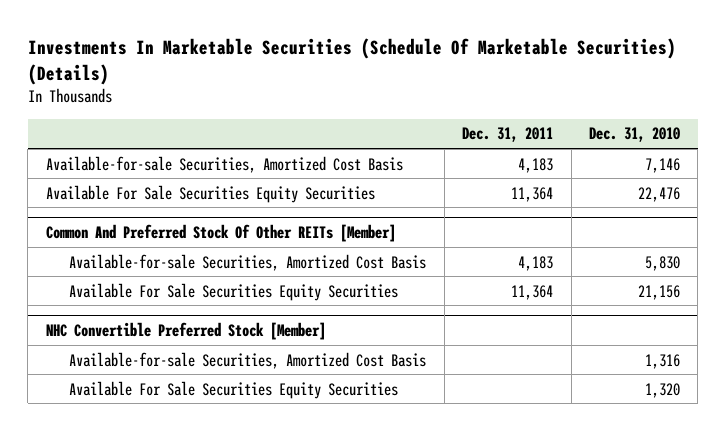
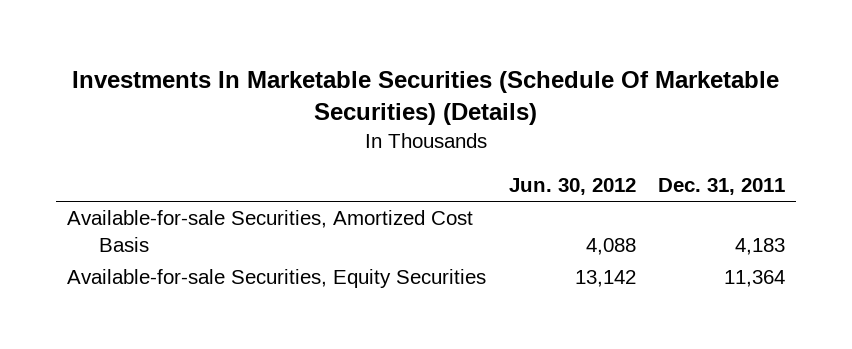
- | Dec. 31, 2011 | Dec. 31, 2010
+ | Jun. 30, 2012 | Dec. 31, 2011
- Available For Sale Securities Equity Securities | 11,364 | 22,476
- Common And Preferred Stock Of Other REITs [Member]
- Available-for-sale Securities, Amortized Cost Basis | 4,183 | 5,830
- Available For Sale Securities Equity Securities | 11,364 | 21,156
- NHC Convertible Preferred Stock [Member]
- Available-for-sale Securities, Amortized Cost Basis | | 1,316
- Available For Sale Securities Equity Securities | | 1,320
+ Available-for-sale Securities, Equity Securities | 13,142 | 11,364

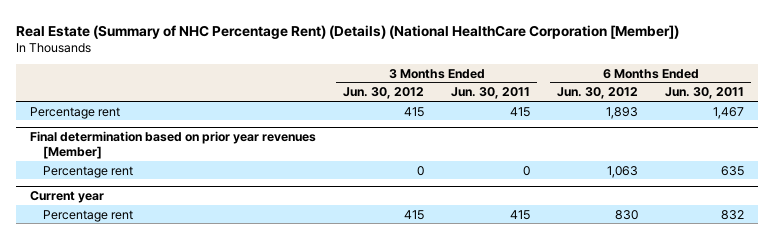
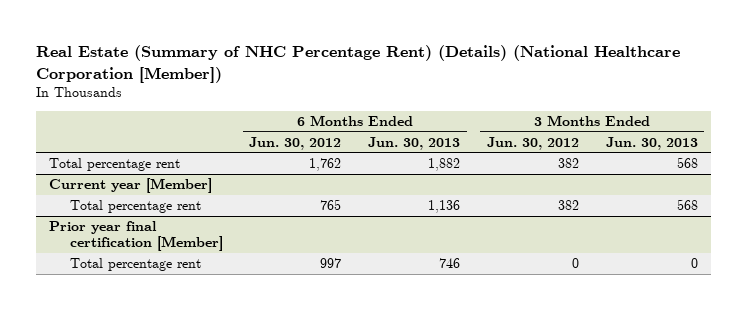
- Real Estate (Summary of NHC Percentage Rent) (Details) (National HealthCare Corporation [Member])
+ Real Estate (Summary of NHC Percentage Rent) (Details) (National Healthcare Corporation [Member])
- | 3 Months Ended Jun. 30, 2012 | 3 Months Ended Jun. 30, 2011 | 6 Months Ended Jun. 30, 2012 | 6 Months Ended Jun. 30, 2011
+ | 6 Months Ended Jun. 30, 2012 | 6 Months Ended Jun. 30, 2013 | 3 Months Ended Jun. 30, 2012 | 3 Months Ended Jun. 30, 2013
- Percentage rent | 415 | 415 | 1,893 | 1,467
- Final determination based on prior year revenues [Member]
- Percentage rent | 0 | 0 | 1,063 | 635
- Current year
- Percentage rent | 415 | 415 | 830 | 832
+ Total percentage rent | 1,762 | 1,882 | 382 | 568
+ Current year [Member]
+ Total percentage rent | 765 | 1,136 | 382 | 568
+ Prior year final certification [Member]
+ Total percentage rent | 997 | 746 | 0 | 0

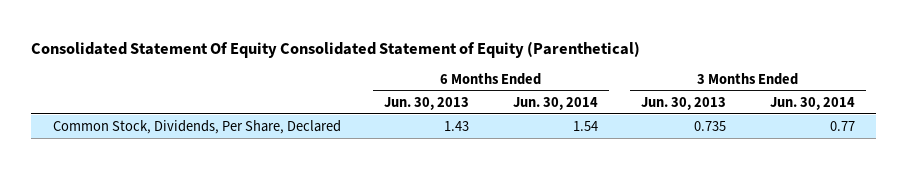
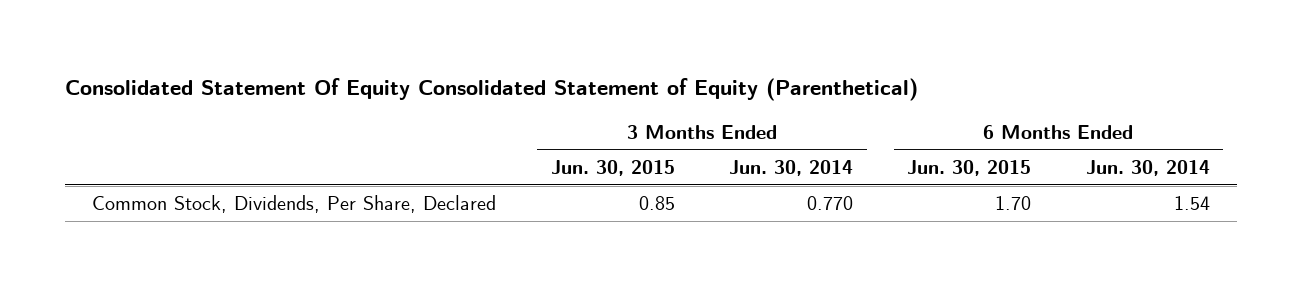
- | 6 Months Ended Jun. 30, 2013 | 6 Months Ended Jun. 30, 2014 | 3 Months Ended Jun. 30, 2013 | 3 Months Ended Jun. 30, 2014
+ | 3 Months Ended Jun. 30, 2015 | 3 Months Ended Jun. 30, 2014 | 6 Months Ended Jun. 30, 2015 | 6 Months Ended Jun. 30, 2014
- Common Stock, Dividends, Per Share, Declared | 1.43 | 1.54 | 0.735 | 0.77
+ Common Stock, Dividends, Per Share, Declared | 0.85 | 0.770 | 1.70 | 1.54

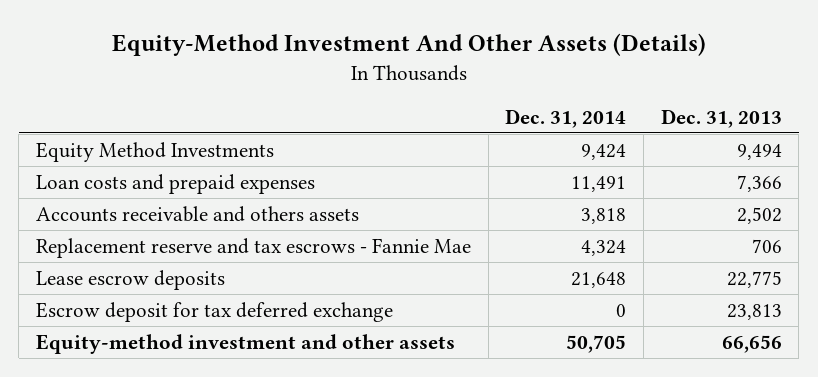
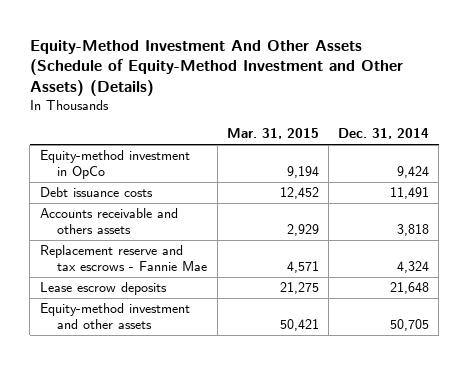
- Equity-Method Investment And Other Assets (Details)
+ Equity-Method Investment And Other Assets (Schedule of Equity-Method Investment and Other Assets) (Details)
- | Dec. 31, 2014 | Dec. 31, 2013
+ | Mar. 31, 2015 | Dec. 31, 2014
- Equity Method Investments | 9,424 | 9,494
- Loan costs and prepaid expenses | 11,491 | 7,366
+ Equity-method investment in OpCo | 9,194 | 9,424
+ Debt issuance costs | 12,452 | 11,491
- Escrow deposit for tax deferred exchange | 0 | 23,813

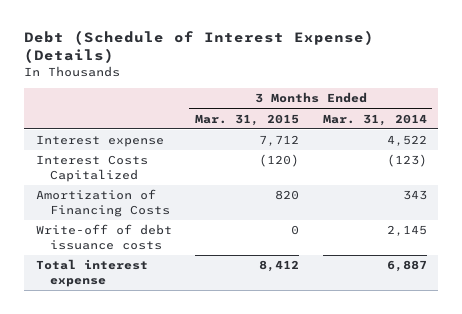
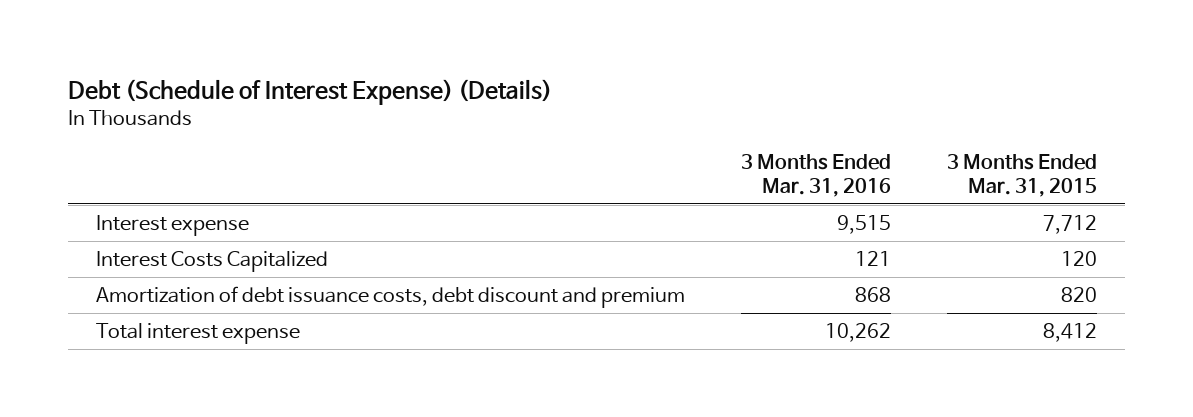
- | 3 Months Ended Mar. 31, 2015 | 3 Months Ended Mar. 31, 2014
+ | 3 Months Ended Mar. 31, 2016 | 3 Months Ended Mar. 31, 2015
- Interest Costs Capitalized | (120) | (123)
- Amortization of Financing Costs | 820 | 343
- Write-off of debt issuance costs | 0 | 2,145
+ Interest Costs Capitalized | 121 | 120
+ Amortization of debt issuance costs, debt discount and premium | 868 | 820

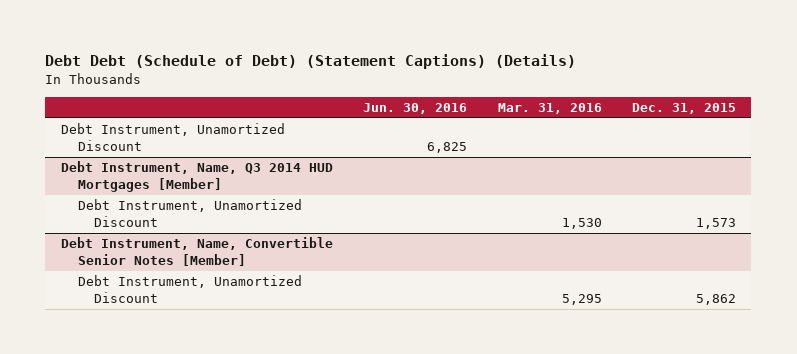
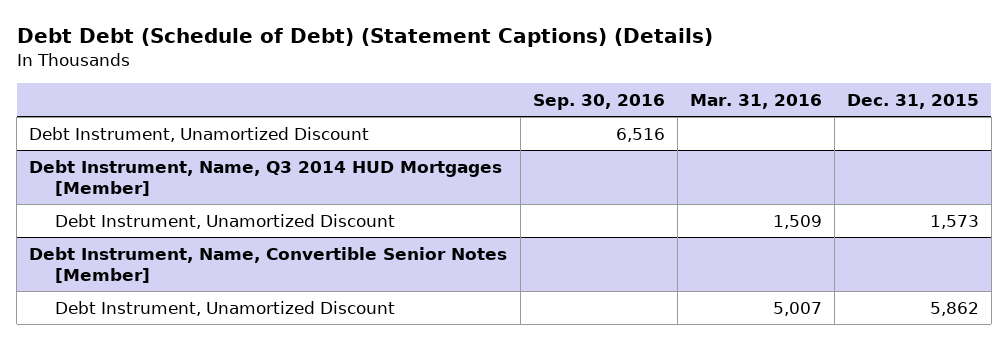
- | Jun. 30, 2016 | Mar. 31, 2016 | Dec. 31, 2015
+ | Sep. 30, 2016 | Mar. 31, 2016 | Dec. 31, 2015
@ Debt Instrument, Name, Q3 2014 HUD Mortgages [Member]
- Debt Instrument, Unamortized Discount | | 1,530 | 1,573
+ Debt Instrument, Unamortized Discount | | 1,509 | 1,573
@ Debt Instrument, Name, Convertible Senior Notes [Member]
- Debt Instrument, Unamortized Discount | | 5,295 | 5,862
+ Debt Instrument, Unamortized Discount | | 5,007 | 5,862

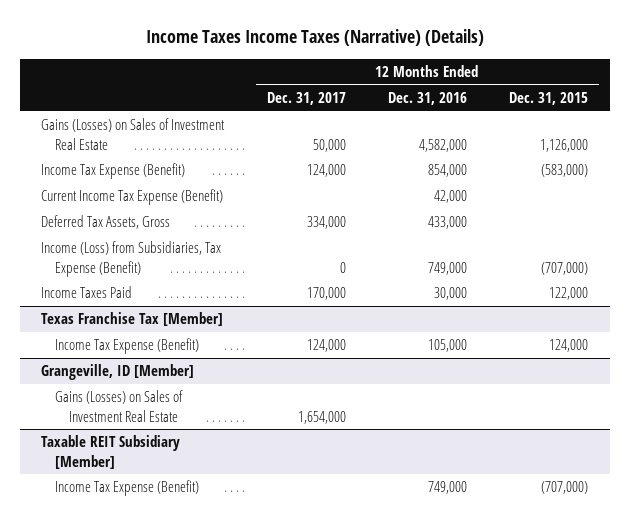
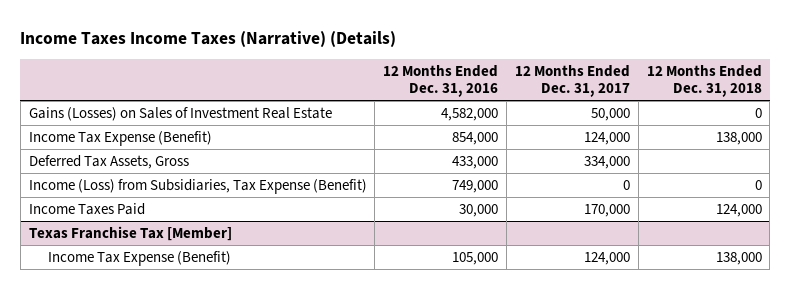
- | 12 Months Ended Dec. 31, 2017 | 12 Months Ended Dec. 31, 2016 | 12 Months Ended Dec. 31, 2015
+ | 12 Months Ended Dec. 31, 2016 | 12 Months Ended Dec. 31, 2017 | 12 Months Ended Dec. 31, 2018
- Current Income Tax Expense (Benefit) | | 42,000 |
- Grangeville, ID [Member]
- Gains (Losses) on Sales of Investment Real Estate | 1,654,000 | |
- Taxable REIT Subsidiary [Member]
- Income Tax Expense (Benefit) | | 749,000 | (707,000)

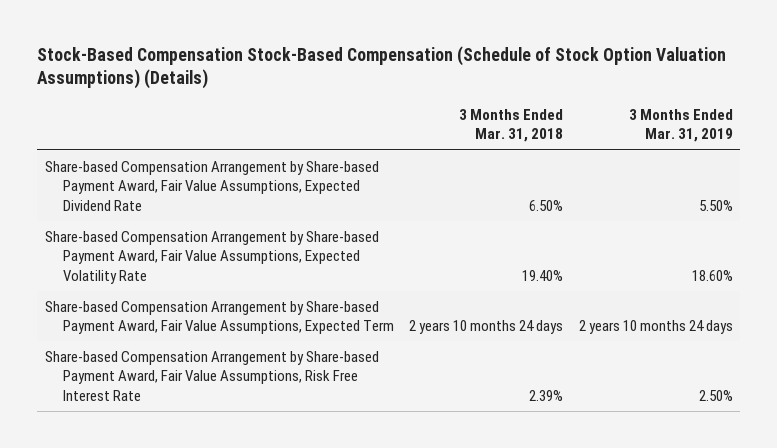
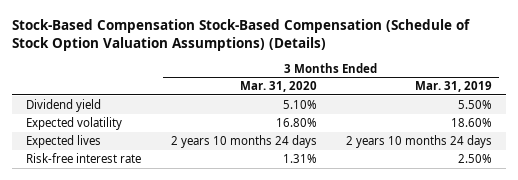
- | 3 Months Ended Mar. 31, 2018 | 3 Months Ended Mar. 31, 2019
+ | 3 Months Ended Mar. 31, 2020 | 3 Months Ended Mar. 31, 2019
- Share-based Compensation Arrangement by Share-based Payment Award, Fair Value Assumptions, Expected Dividend Rate | 6.50% | 5.50%
- Share-based Compensation Arrangement by Share-based Payment Award, Fair Value Assumptions, Expected Volatility Rate | 19.40% | 18.60%
- Share-based Compensation Arrangement by Share-based Payment Award, Fair Value Assumptions, Expected Term | 2 years 10 months 24 days | 2 years 10 months 24 days
- Share-based Compensation Arrangement by Share-based Payment Award, Fair Value Assumptions, Risk Free Interest Rate | 2.39% | 2.50%
+ Dividend yield | 5.10% | 5.50%
+ Expected volatility | 16.80% | 18.60%
+ Expected lives | 2 years 10 months 24 days | 2 years 10 months 24 days
+ Risk-free interest rate | 1.31% | 2.50%

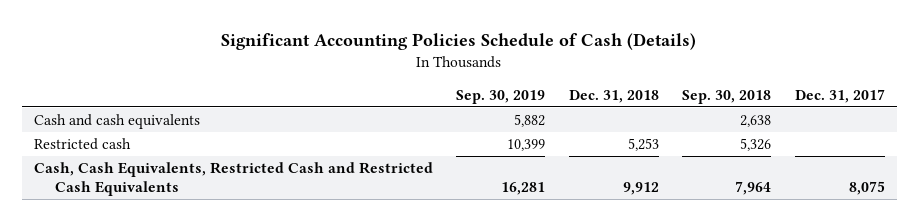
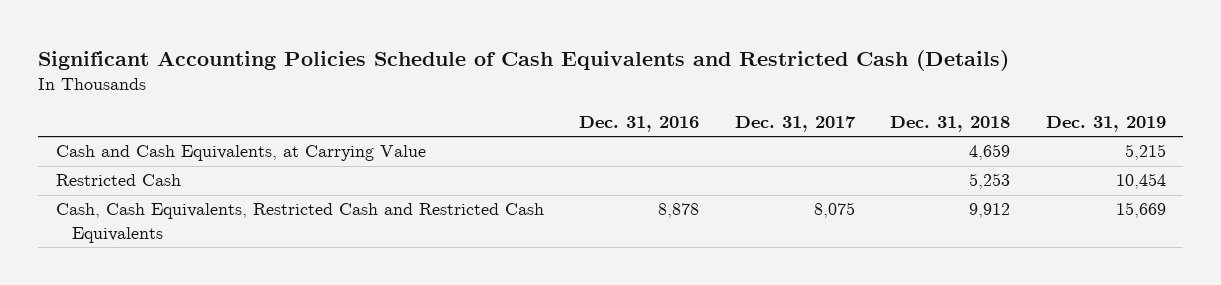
- Significant Accounting Policies Schedule of Cash (Details)
+ Significant Accounting Policies Schedule of Cash Equivalents and Restricted Cash (Details)
- | Sep. 30, 2019 | Dec. 31, 2018 | Sep. 30, 2018 | Dec. 31, 2017
+ | Dec. 31, 2016 | Dec. 31, 2017 | Dec. 31, 2018 | Dec. 31, 2019
- Cash and cash equivalents | 5,882 | | 2,638 |
- Restricted cash | 10,399 | 5,253 | 5,326 |
+ Cash and Cash Equivalents, at Carrying Value | | | 4,659 | 5,215
+ Restricted Cash | | | 5,253 | 10,454

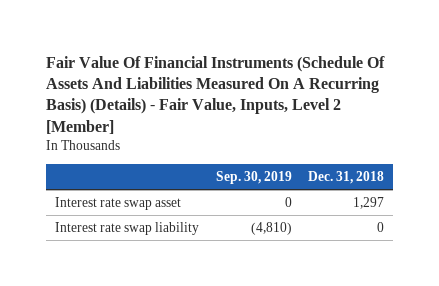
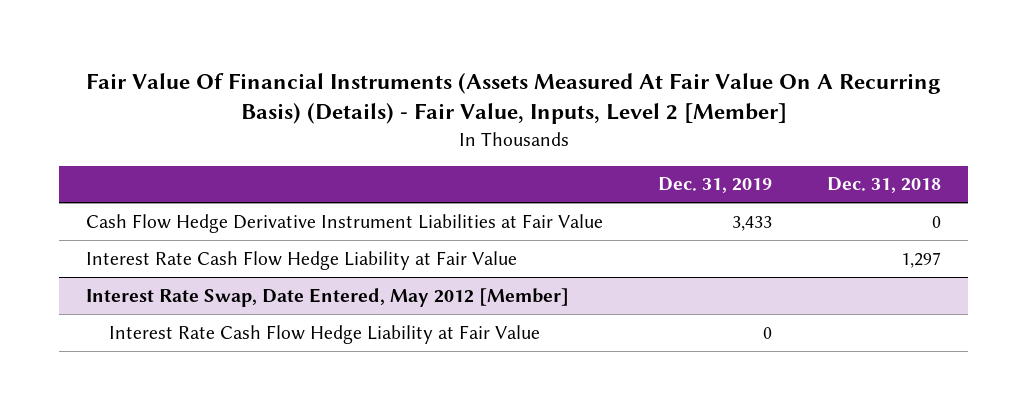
- Fair Value Of Financial Instruments (Schedule Of Assets And Liabilities Measured On A Recurring Basis) (Details) - Fair Value, Inputs, Level 2 [Member]
+ Fair Value Of Financial Instruments (Assets Measured At Fair Value On A Recurring Basis) (Details) - Fair Value, Inputs, Level 2 [Member]
- | Sep. 30, 2019 | Dec. 31, 2018
+ | Dec. 31, 2019 | Dec. 31, 2018
- Interest rate swap asset | 0 | 1,297
- Interest rate swap liability | (4,810) | 0
+ Cash Flow Hedge Derivative Instrument Liabilities at Fair Value | 3,433 | 0
+ Interest Rate Cash Flow Hedge Liability at Fair Value | | 1,297
+ Interest Rate Swap, Date Entered, May 2012 [Member]
+ Interest Rate Cash Flow Hedge Liability at Fair Value | 0 |

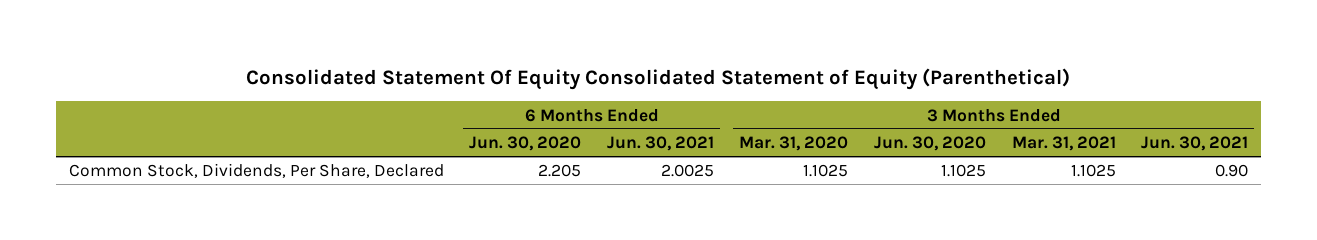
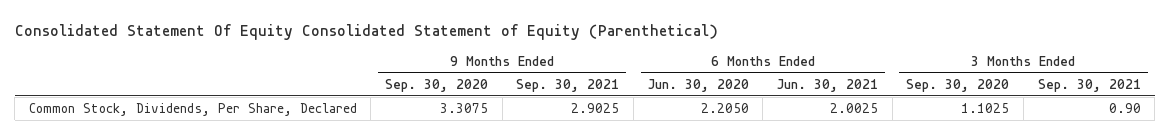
- | 6 Months Ended Jun. 30, 2020 | 6 Months Ended Jun. 30, 2021 | 3 Months Ended Mar. 31, 2020 | 3 Months Ended Jun. 30, 2020 | 3 Months Ended Mar. 31, 2021 | 3 Months Ended Jun. 30, 2021
+ | 9 Months Ended Sep. 30, 2020 | 9 Months Ended Sep. 30, 2021 | 6 Months Ended Jun. 30, 2020 | 6 Months Ended Jun. 30, 2021 | 3 Months Ended Sep. 30, 2020 | 3 Months Ended Sep. 30, 2021
- Common Stock, Dividends, Per Share, Declared | 2.205 | 2.0025 | 1.1025 | 1.1025 | 1.1025 | 0.90
+ Common Stock, Dividends, Per Share, Declared | 3.3075 | 2.9025 | 2.2050 | 2.0025 | 1.1025 | 0.90

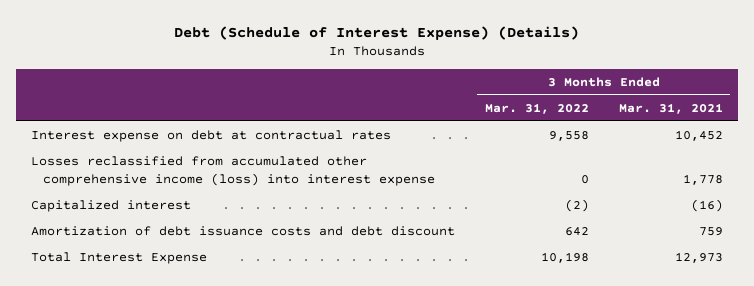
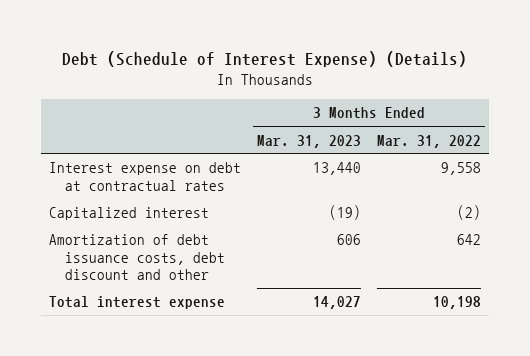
- | 3 Months Ended Mar. 31, 2022 | 3 Months Ended Mar. 31, 2021
+ | 3 Months Ended Mar. 31, 2023 | 3 Months Ended Mar. 31, 2022
- Losses reclassified from accumulated other comprehensive income (loss) into interest expense | 0 | 1,778
- Amortization of debt issuance costs and debt discount | 642 | 759
- Total Interest Expense | 10,198 | 12,973
+ Amortization of debt issuance costs, debt discount and other | 606 | 642
+ Total interest expense | 14,027 | 10,198

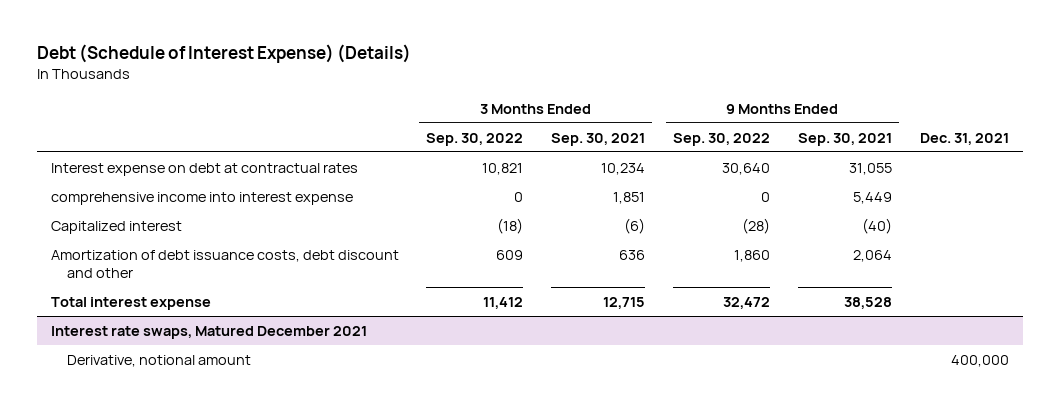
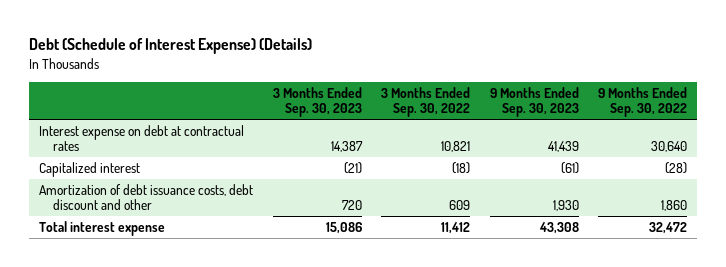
- | 3 Months Ended Sep. 30, 2022 | 3 Months Ended Sep. 30, 2021 | 9 Months Ended Sep. 30, 2022 | 9 Months Ended Sep. 30, 2021 | Dec. 31, 2021
+ | 3 Months Ended Sep. 30, 2023 | 3 Months Ended Sep. 30, 2022 | 9 Months Ended Sep. 30, 2023 | 9 Months Ended Sep. 30, 2022
- comprehensive income into interest expense | 0 | 1,851 | 0 | 5,449 |
- Interest rate swaps, Matured December 2021
- Derivative, notional amount | | | | | 400,000

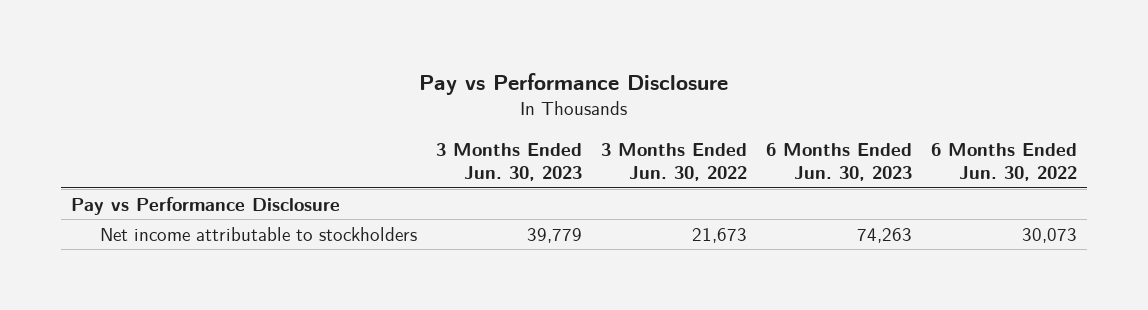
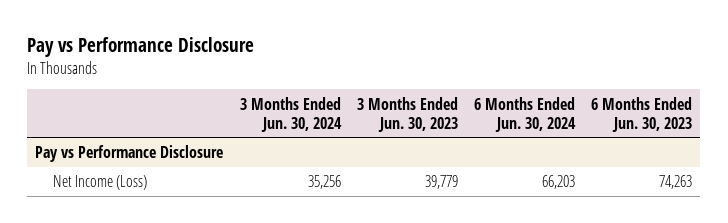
- | 3 Months Ended Jun. 30, 2023 | 3 Months Ended Jun. 30, 2022 | 6 Months Ended Jun. 30, 2023 | 6 Months Ended Jun. 30, 2022
+ | 3 Months Ended Jun. 30, 2024 | 3 Months Ended Jun. 30, 2023 | 6 Months Ended Jun. 30, 2024 | 6 Months Ended Jun. 30, 2023
- Net income attributable to stockholders | 39,779 | 21,673 | 74,263 | 30,073
+ Net Income (Loss) | 35,256 | 39,779 | 66,203 | 74,263

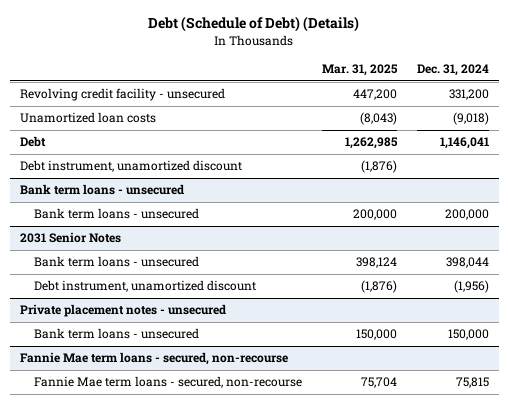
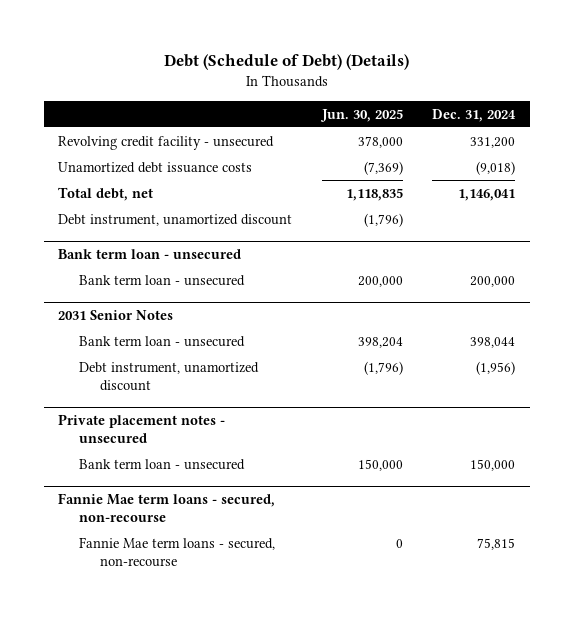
- | Mar. 31, 2025 | Dec. 31, 2024
+ | Jun. 30, 2025 | Dec. 31, 2024
- Unamortized loan costs | (8,043) | (9,018)
- Debt | 1,262,985 | 1,146,041
+ Unamortized debt issuance costs | (7,369) | (9,018)
+ Total debt, net | 1,118,835 | 1,146,041
- Bank term loans - unsecured
- Bank term loans - unsecured | 200,000 | 200,000
+ Bank term loan - unsecured
+ Bank term loan - unsecured | 200,000 | 200,000
@ 2031 Senior Notes
- Bank term loans - unsecured | 398,124 | 398,044
+ Bank term loan - unsecured | 398,204 | 398,044
@ Private placement notes - unsecured
- Bank term loans - unsecured | 150,000 | 150,000
+ Bank term loan - unsecured | 150,000 | 150,000

